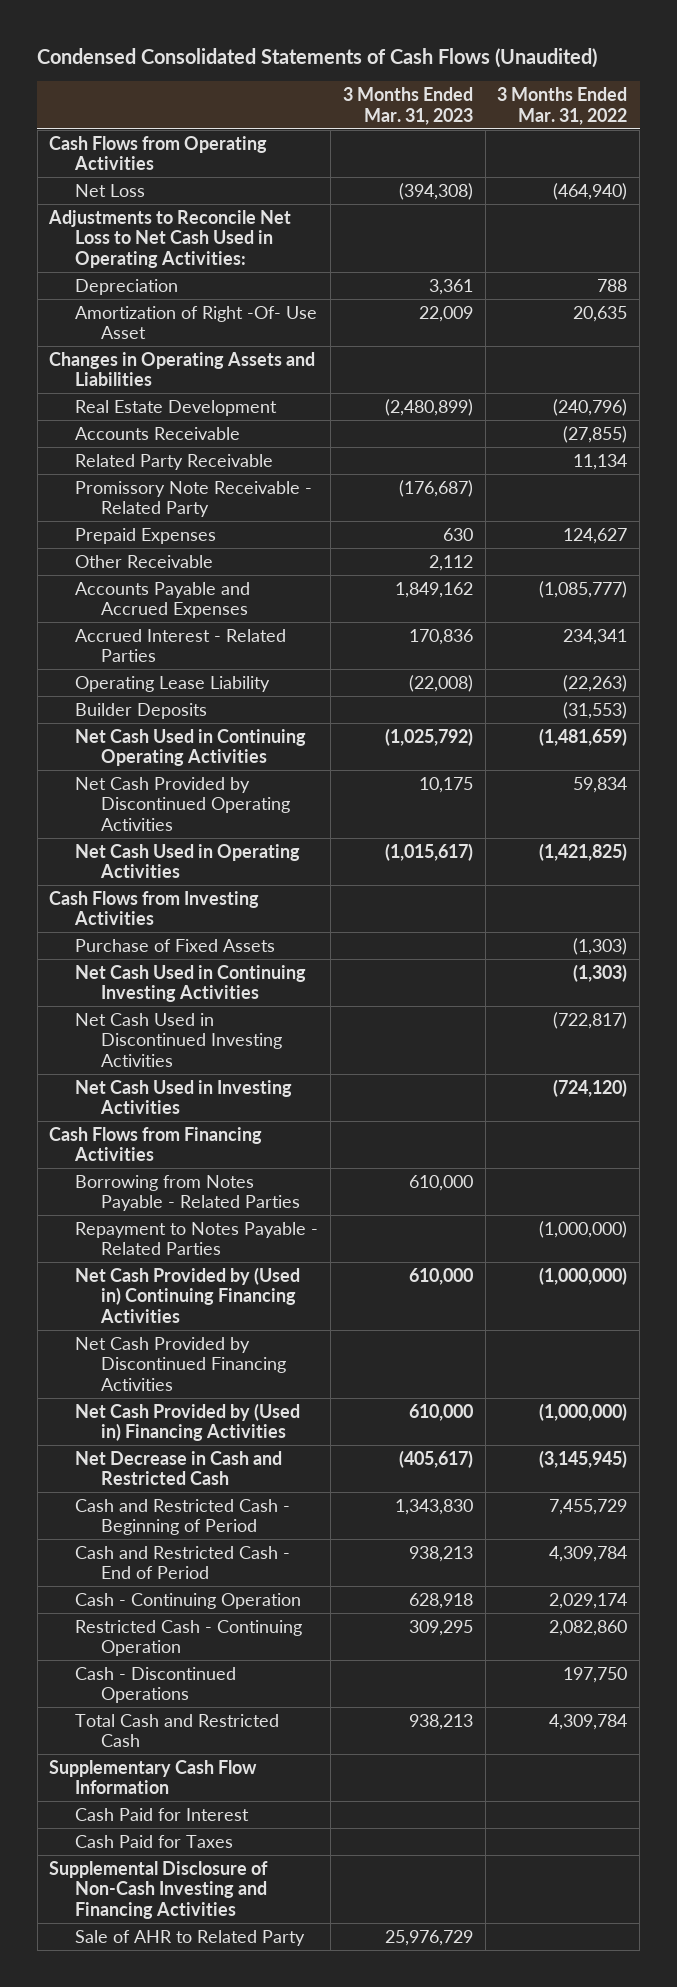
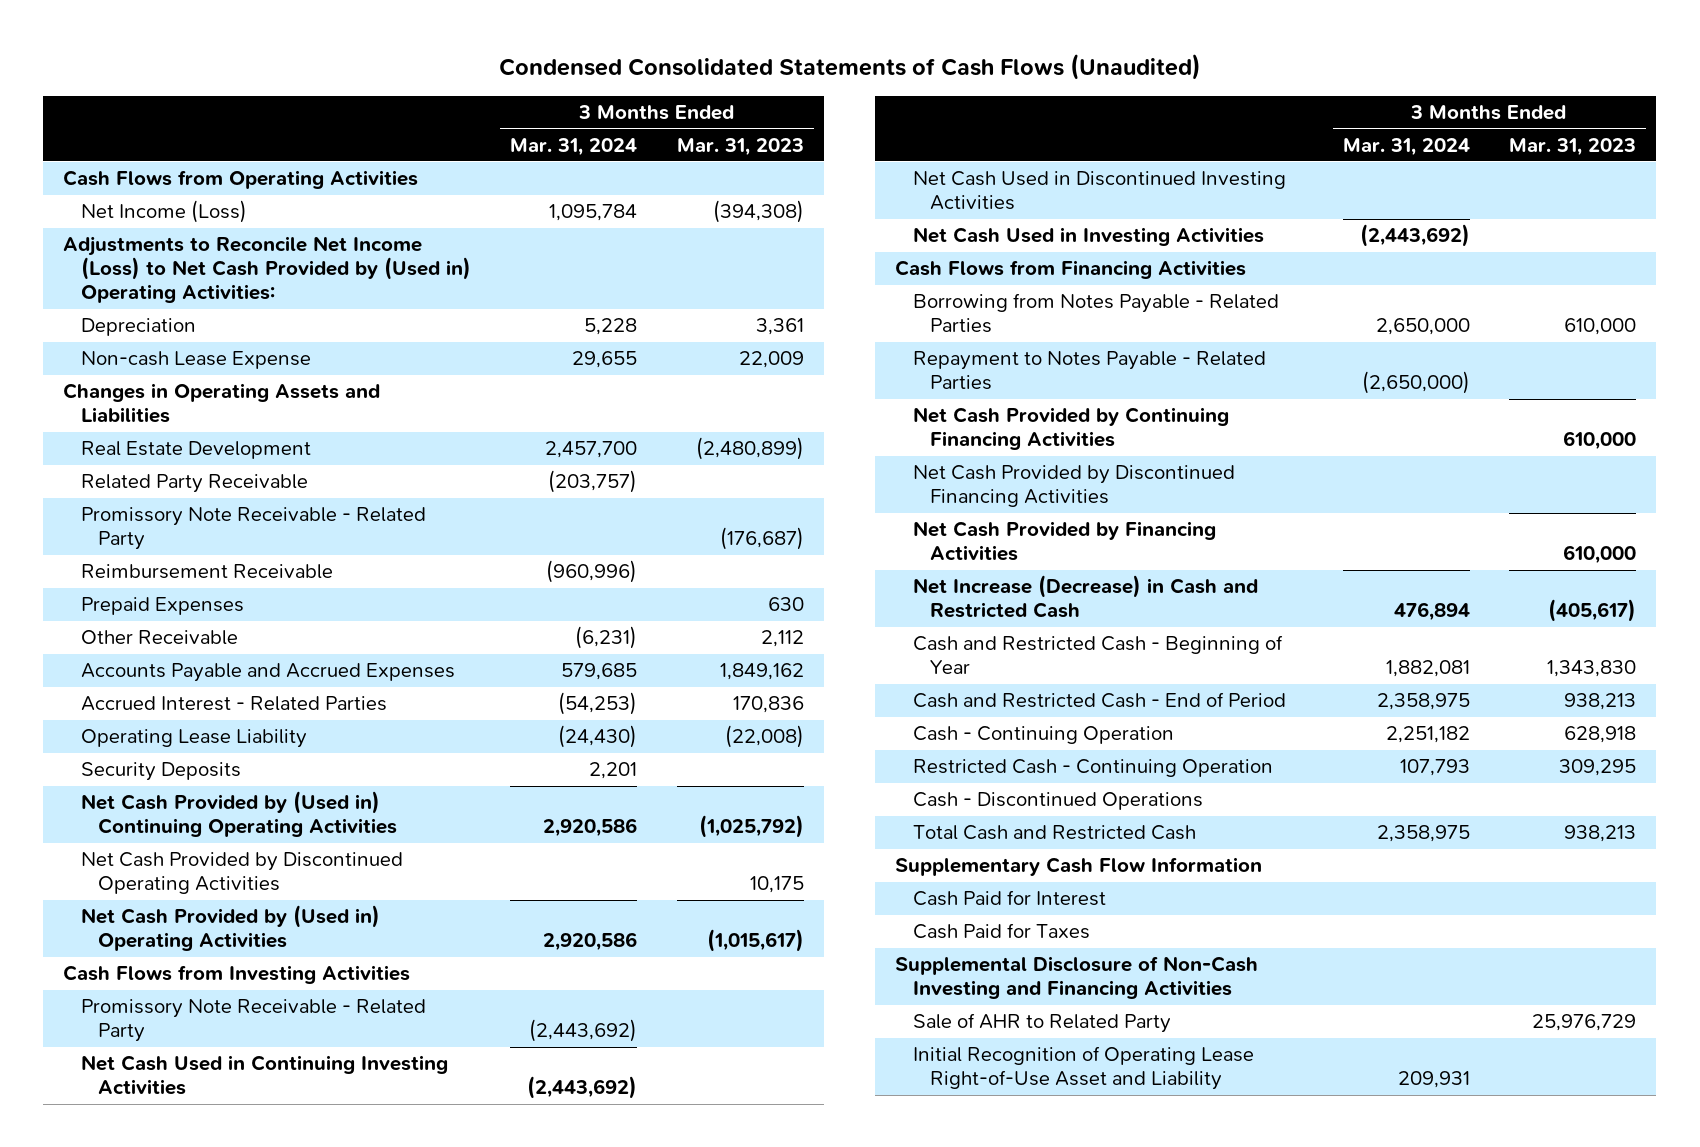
- | 3 Months Ended Mar. 31, 2023 | 3 Months Ended Mar. 31, 2022
+ | 3 Months Ended Mar. 31, 2024 | 3 Months Ended Mar. 31, 2023
- Net Loss | (394,308) | (464,940)
- Adjustments to Reconcile Net Loss to Net Cash Used in Operating Activities:
+ Net Income (Loss) | 1,095,784 | (394,308)
+ Adjustments to Reconcile Net Income (Loss) to Net Cash Provided by (Used in) Operating Activities:
- Amortization of Right -Of- Use Asset | 22,009 | 20,635
+ Non-cash Lease Expense | 29,655 | 22,009
- Accounts Receivable | | (27,855)
+ Reimbursement Receivable | (960,996) |
- Builder Deposits | | (31,553)
- Net Cash Used in Continuing Operating Activities | (1,025,792) | (1,481,659)
+ Security Deposits | 2,201 |
+ Net Cash Provided by (Used in) Continuing Operating Activities | 2,920,586 | (1,025,792)
- Net Cash Used in Operating Activities | (1,015,617) | (1,421,825)
+ Net Cash Provided by (Used in) Operating Activities | 2,920,586 | (1,015,617)
- Purchase of Fixed Assets | | (1,303)
+ Promissory Note Receivable - Related Party | (2,443,692) |
- Net Cash Provided by (Used in) Continuing Financing Activities | 610,000 | (1,000,000)
+ Net Cash Provided by Continuing Financing Activities | | 610,000
- Net Cash Provided by (Used in) Financing Activities | 610,000 | (1,000,000)
- Net Decrease in Cash and Restricted Cash | (405,617) | (3,145,945)
- Cash and Restricted Cash - Beginning of Period | 1,343,830 | 7,455,729
+ Net Cash Provided by Financing Activities | | 610,000
+ Net Increase (Decrease) in Cash and Restricted Cash | 476,894 | (405,617)
+ Cash and Restricted Cash - Beginning of Year | 1,882,081 | 1,343,830
+ Initial Recognition of Operating Lease Right-of-Use Asset and Liability | 209,931 |

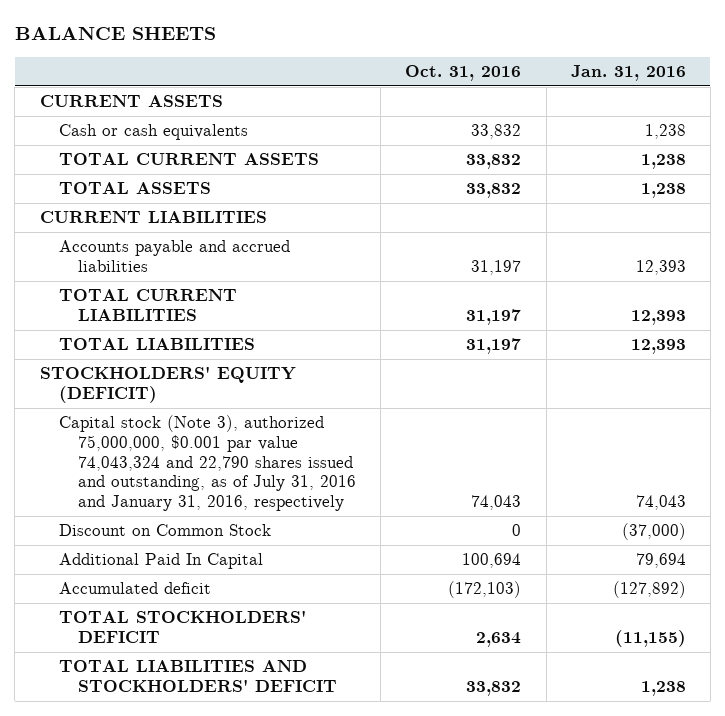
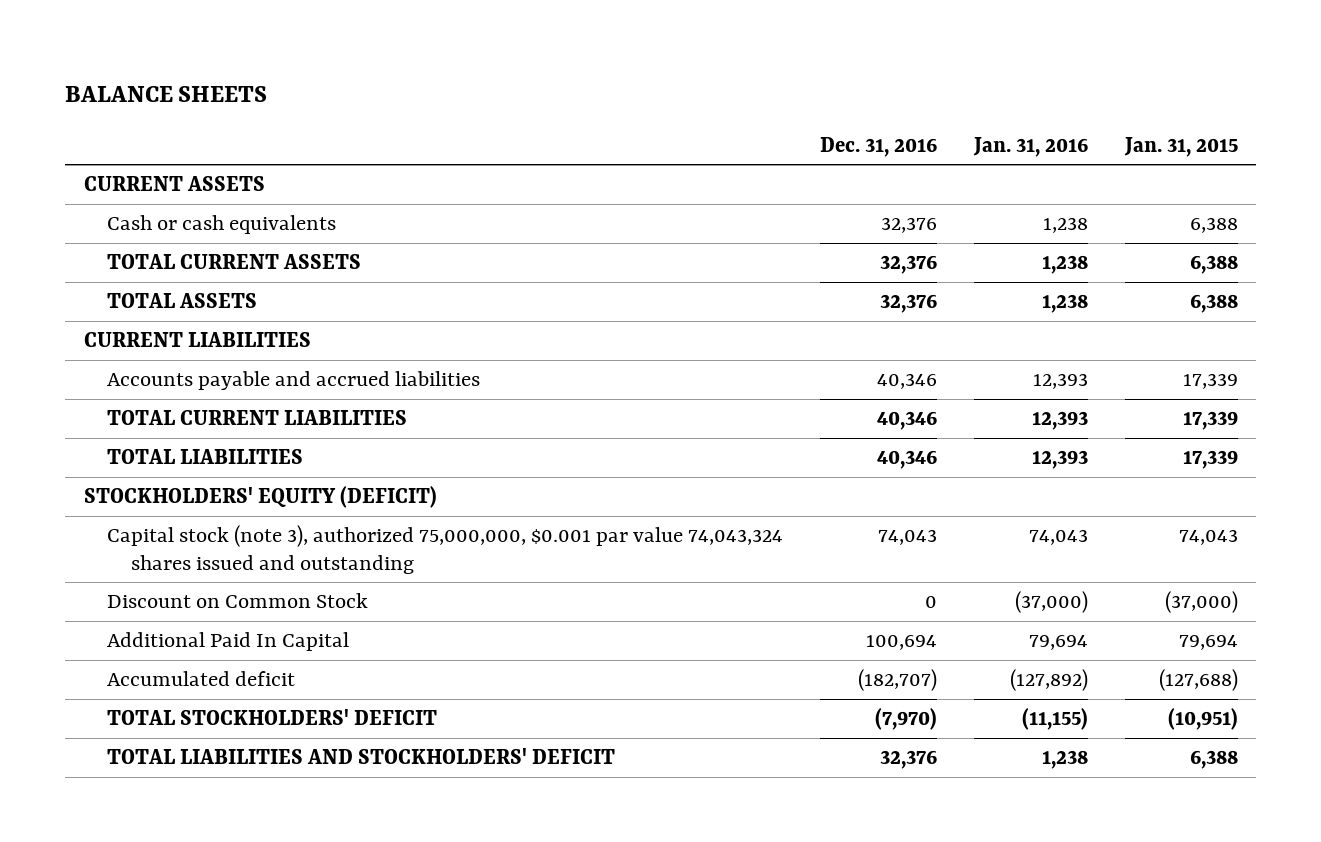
- | Oct. 31, 2016 | Jan. 31, 2016
+ | Dec. 31, 2016 | Jan. 31, 2016 | Jan. 31, 2015
- Capital stock (Note 3), authorized 75,000,000, $0.001 par value 74,043,324 and 22,790 shares issued and outstanding, as of July 31, 2016 and January 31, 2016, respectively | 74,043 | 74,043
+ Capital stock (note 3), authorized 75,000,000, $0.001 par value 74,043,324 shares issued and outstanding | 74,043 | 74,043 | 74,043

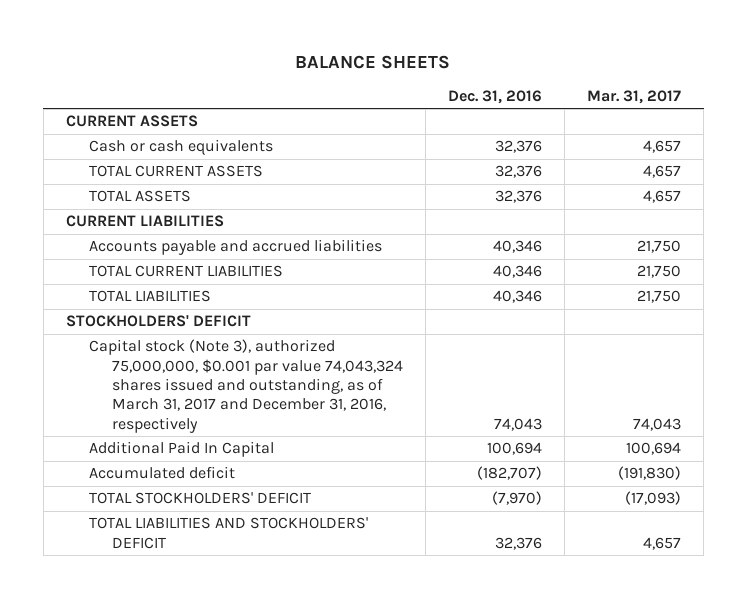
- | Dec. 31, 2016 | Jan. 31, 2016 | Jan. 31, 2015
+ | Dec. 31, 2016 | Mar. 31, 2017
- STOCKHOLDERS' EQUITY (DEFICIT)
- Capital stock (note 3), authorized 75,000,000, $0.001 par value 74,043,324 shares issued and outstanding | 74,043 | 74,043 | 74,043
- Discount on Common Stock | 0 | (37,000) | (37,000)
+ STOCKHOLDERS' DEFICIT
+ Capital stock (Note 3), authorized 75,000,000, $0.001 par value 74,043,324 shares issued and outstanding, as of March 31, 2017 and December 31, 2016, respectively | 74,043 | 74,043

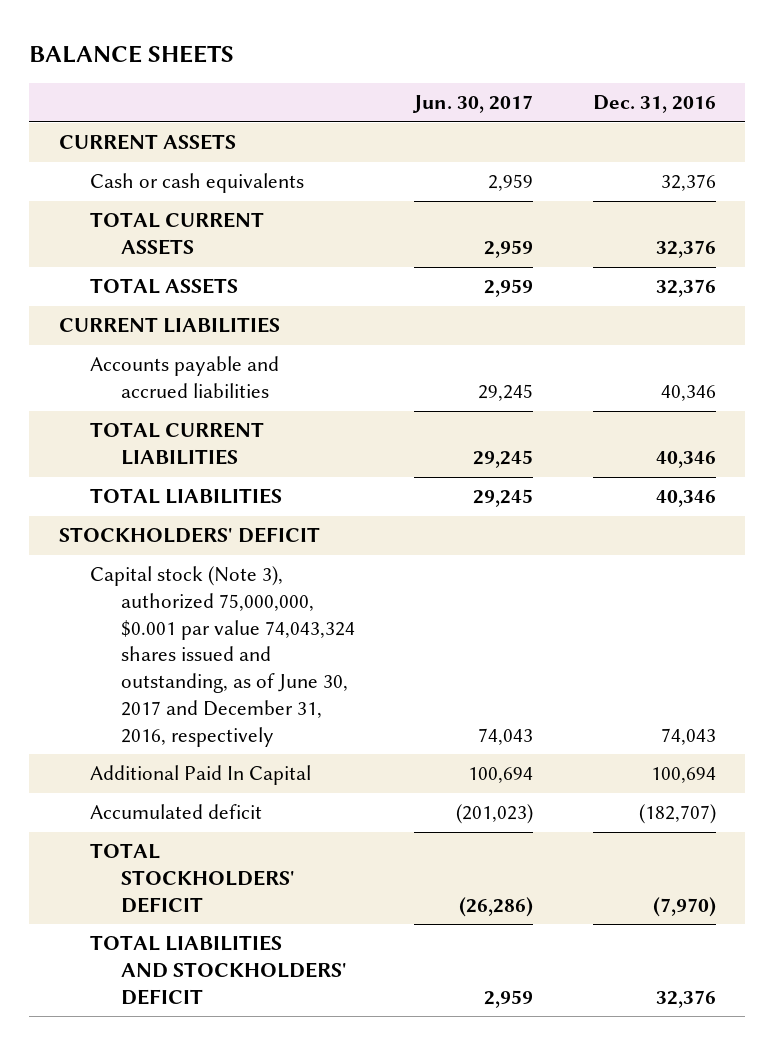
- | Dec. 31, 2016 | Mar. 31, 2017
+ | Jun. 30, 2017 | Dec. 31, 2016
- Capital stock (Note 3), authorized 75,000,000, $0.001 par value 74,043,324 shares issued and outstanding, as of March 31, 2017 and December 31, 2016, respectively | 74,043 | 74,043
+ Capital stock (Note 3), authorized 75,000,000, $0.001 par value 74,043,324 shares issued and outstanding, as of June 30, 2017 and December 31, 2016, respectively | 74,043 | 74,043

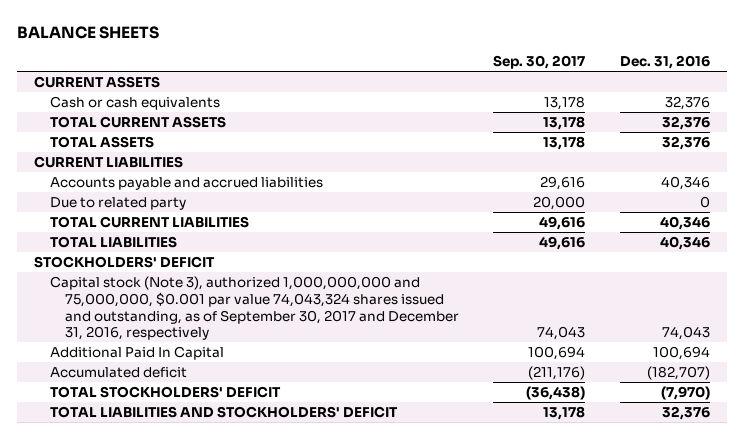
- | Jun. 30, 2017 | Dec. 31, 2016
+ | Sep. 30, 2017 | Dec. 31, 2016
+ Due to related party | 20,000 | 0
- Capital stock (Note 3), authorized 75,000,000, $0.001 par value 74,043,324 shares issued and outstanding, as of June 30, 2017 and December 31, 2016, respectively | 74,043 | 74,043
+ Capital stock (Note 3), authorized 1,000,000,000 and 75,000,000, $0.001 par value 74,043,324 shares issued and outstanding, as of September 30, 2017 and December 31, 2016, respectively | 74,043 | 74,043

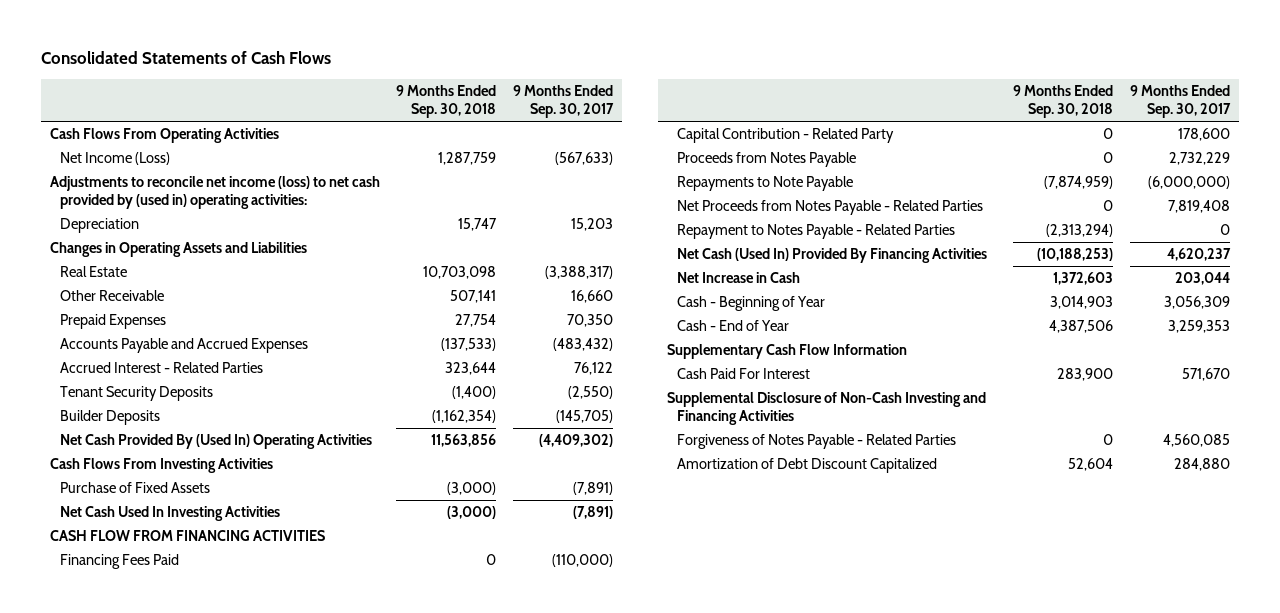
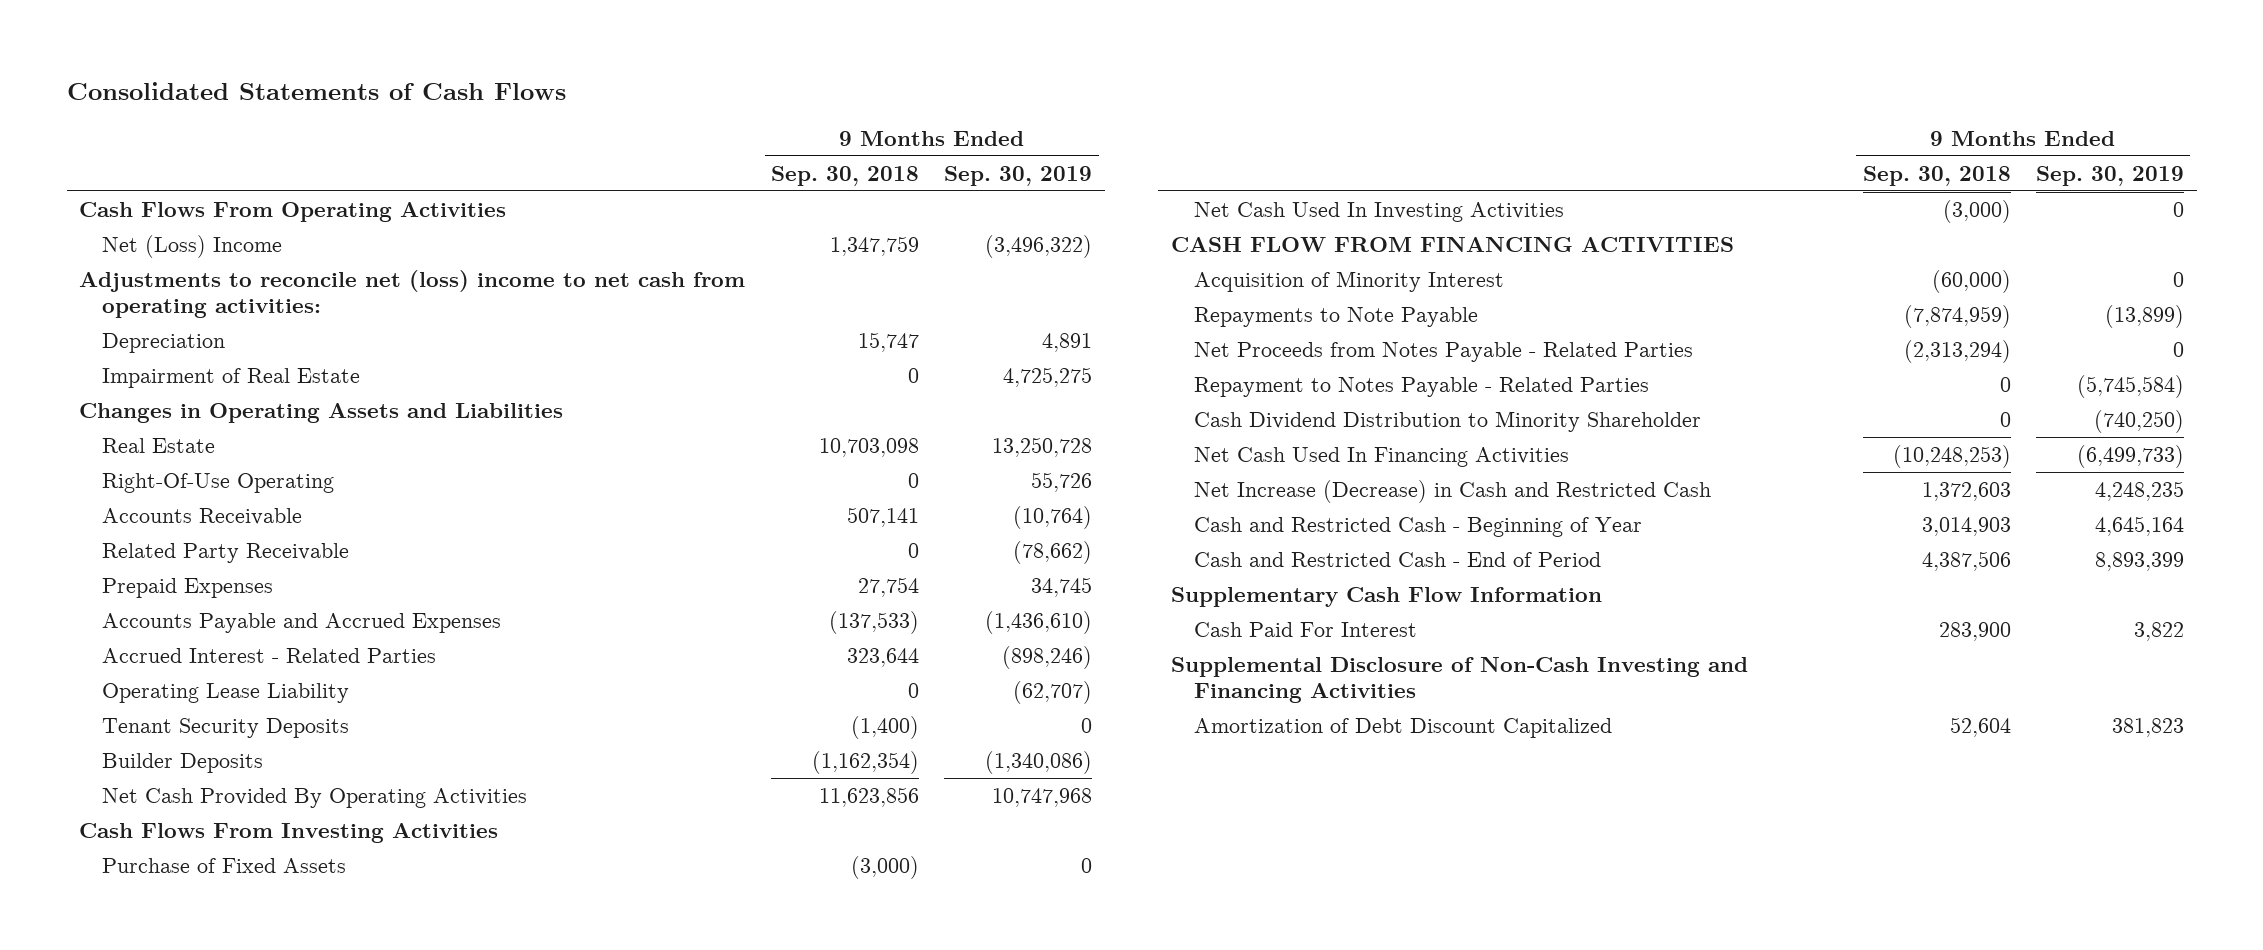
- | 9 Months Ended Sep. 30, 2018 | 9 Months Ended Sep. 30, 2017
+ | 9 Months Ended Sep. 30, 2018 | 9 Months Ended Sep. 30, 2019
- Net Income (Loss) | 1,287,759 | (567,633)
- Adjustments to reconcile net income (loss) to net cash provided by (used in) operating activities:
+ Net (Loss) Income | 1,347,759 | (3,496,322)
+ Adjustments to reconcile net (loss) income to net cash from operating activities:
+ Impairment of Real Estate | 0 | 4,725,275
- Other Receivable | 507,141 | 16,660
+ Right-Of-Use Operating | 0 | 55,726
+ Accounts Receivable | 507,141 | (10,764)
+ Related Party Receivable | 0 | (78,662)
+ Operating Lease Liability | 0 | (62,707)
- Net Cash Provided By (Used In) Operating Activities | 11,563,856 | (4,409,302)
+ Net Cash Provided By Operating Activities | 11,623,856 | 10,747,968
- Financing Fees Paid | 0 | (110,000)
- Capital Contribution - Related Party | 0 | 178,600
- Proceeds from Notes Payable | 0 | 2,732,229
+ Acquisition of Minority Interest | (60,000) | 0
- Net Proceeds from Notes Payable - Related Parties | 0 | 7,819,408
- Repayment to Notes Payable - Related Parties | (2,313,294) | 0
- Net Cash (Used In) Provided By Financing Activities | (10,188,253) | 4,620,237
- Net Increase in Cash | 1,372,603 | 203,044
- Cash - Beginning of Year | 3,014,903 | 3,056,309
- Cash - End of Year | 4,387,506 | 3,259,353
+ Net Proceeds from Notes Payable - Related Parties | (2,313,294) | 0
+ Repayment to Notes Payable - Related Parties | 0 | (5,745,584)
+ Cash Dividend Distribution to Minority Shareholder | 0 | (740,250)
+ Net Cash Used In Financing Activities | (10,248,253) | (6,499,733)
+ Net Increase (Decrease) in Cash and Restricted Cash | 1,372,603 | 4,248,235
+ Cash and Restricted Cash - Beginning of Year | 3,014,903 | 4,645,164
+ Cash and Restricted Cash - End of Period | 4,387,506 | 8,893,399
- Forgiveness of Notes Payable - Related Parties | 0 | 4,560,085

